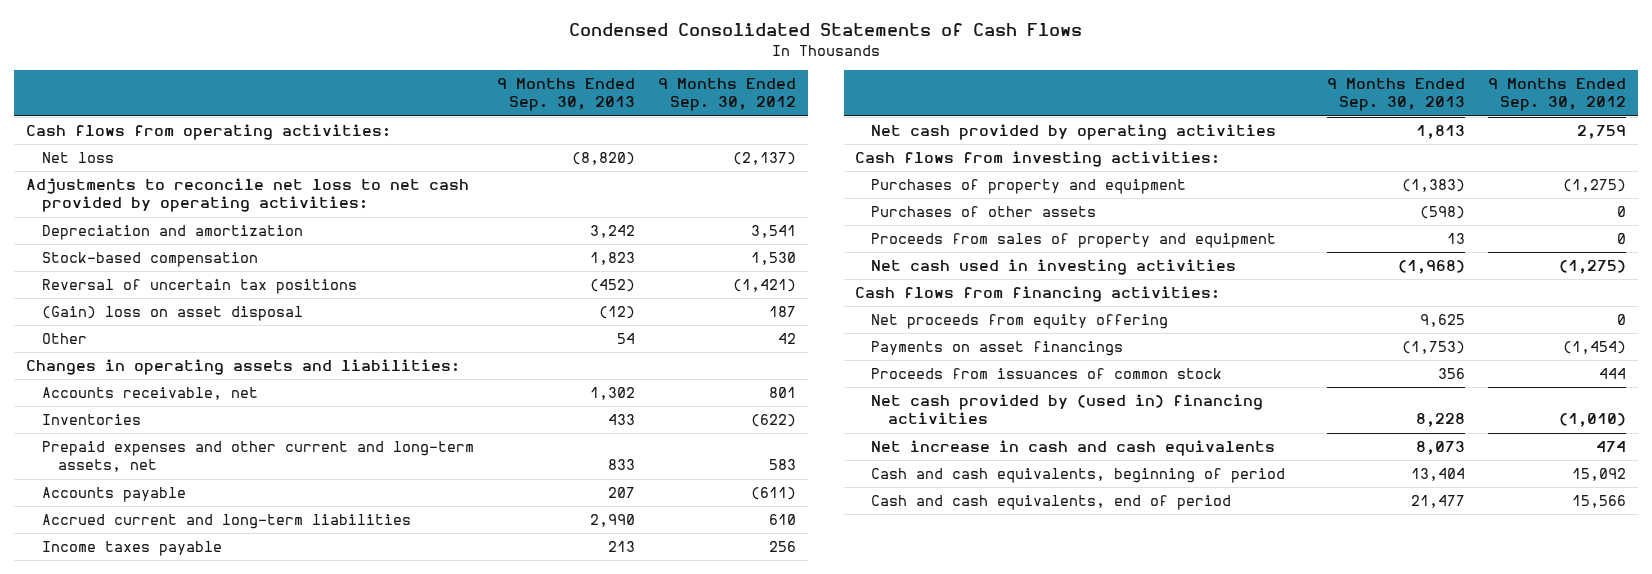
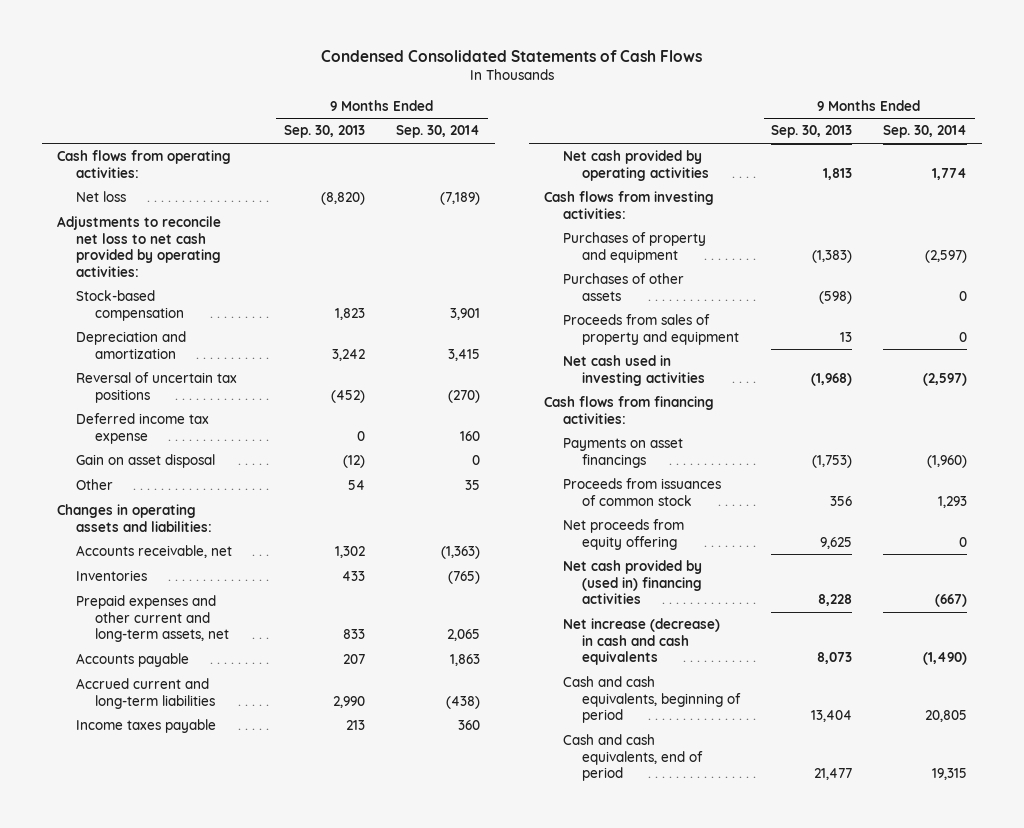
- | 9 Months Ended Sep. 30, 2013 | 9 Months Ended Sep. 30, 2012
+ | 9 Months Ended Sep. 30, 2013 | 9 Months Ended Sep. 30, 2014
moved down: Depreciation and amortization | 3,242 | 3,415
- (Gain) loss on asset disposal | (12) | 187
+ Deferred income tax expense | 0 | 160
+ Gain on asset disposal | (12) | 0
moved down: Net proceeds from equity offering | 9,625 | 0
- Net increase in cash and cash equivalents | 8,073 | 474
+ Net increase (decrease) in cash and cash equivalents | 8,073 | (1,490)

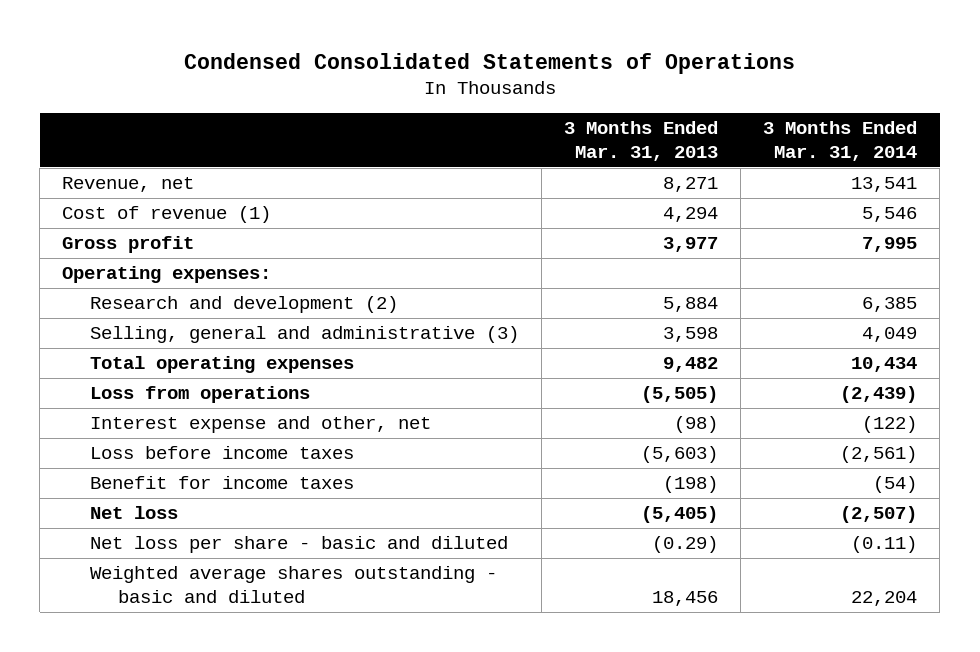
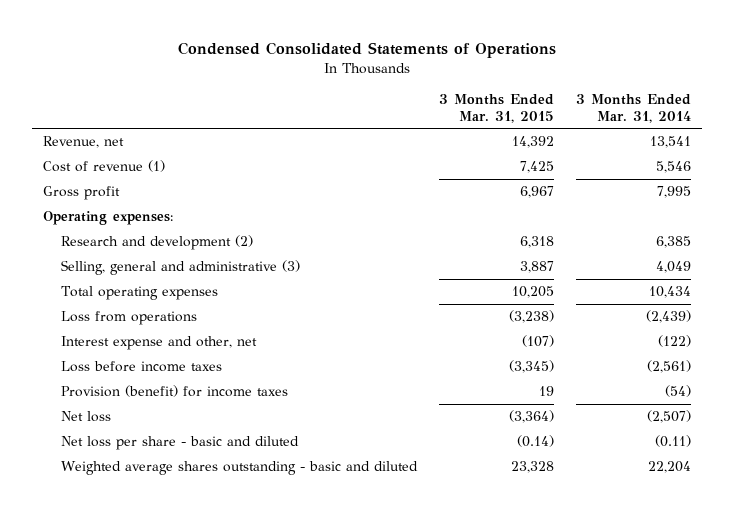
- | 3 Months Ended Mar. 31, 2013 | 3 Months Ended Mar. 31, 2014
+ | 3 Months Ended Mar. 31, 2015 | 3 Months Ended Mar. 31, 2014
- Benefit for income taxes | (198) | (54)
+ Provision (benefit) for income taxes | 19 | (54)

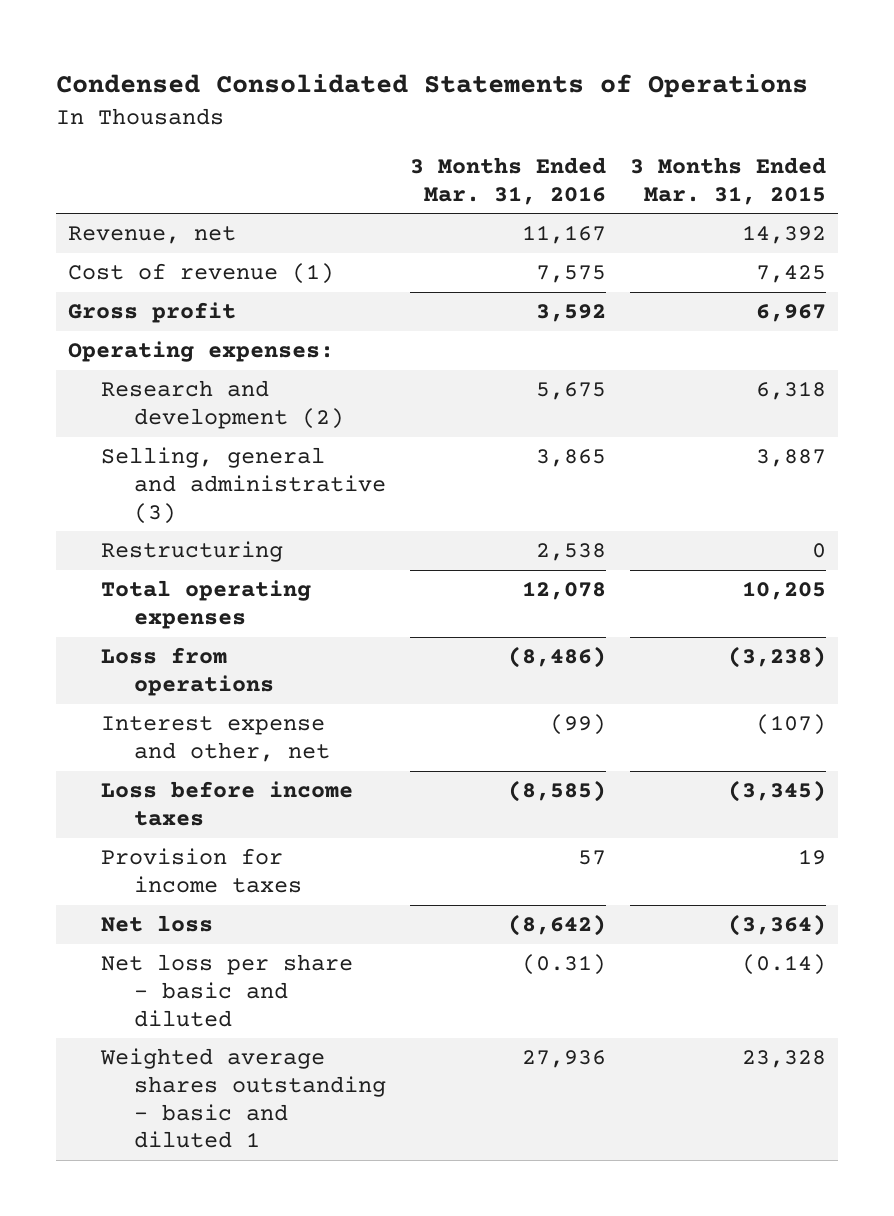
- | 3 Months Ended Mar. 31, 2015 | 3 Months Ended Mar. 31, 2014
+ | 3 Months Ended Mar. 31, 2016 | 3 Months Ended Mar. 31, 2015
+ Restructuring | 2,538 | 0
- Provision (benefit) for income taxes | 19 | (54)
+ Provision for income taxes | 57 | 19
- Weighted average shares outstanding - basic and diluted | 23,328 | 22,204
+ Weighted average shares outstanding - basic and diluted 1 | 27,936 | 23,328

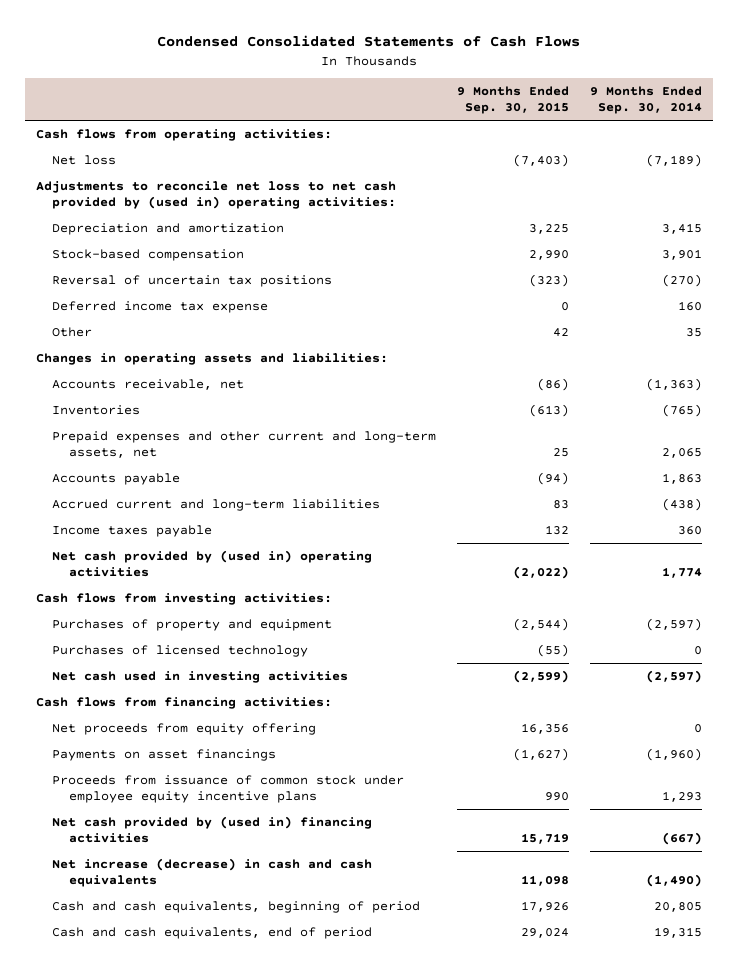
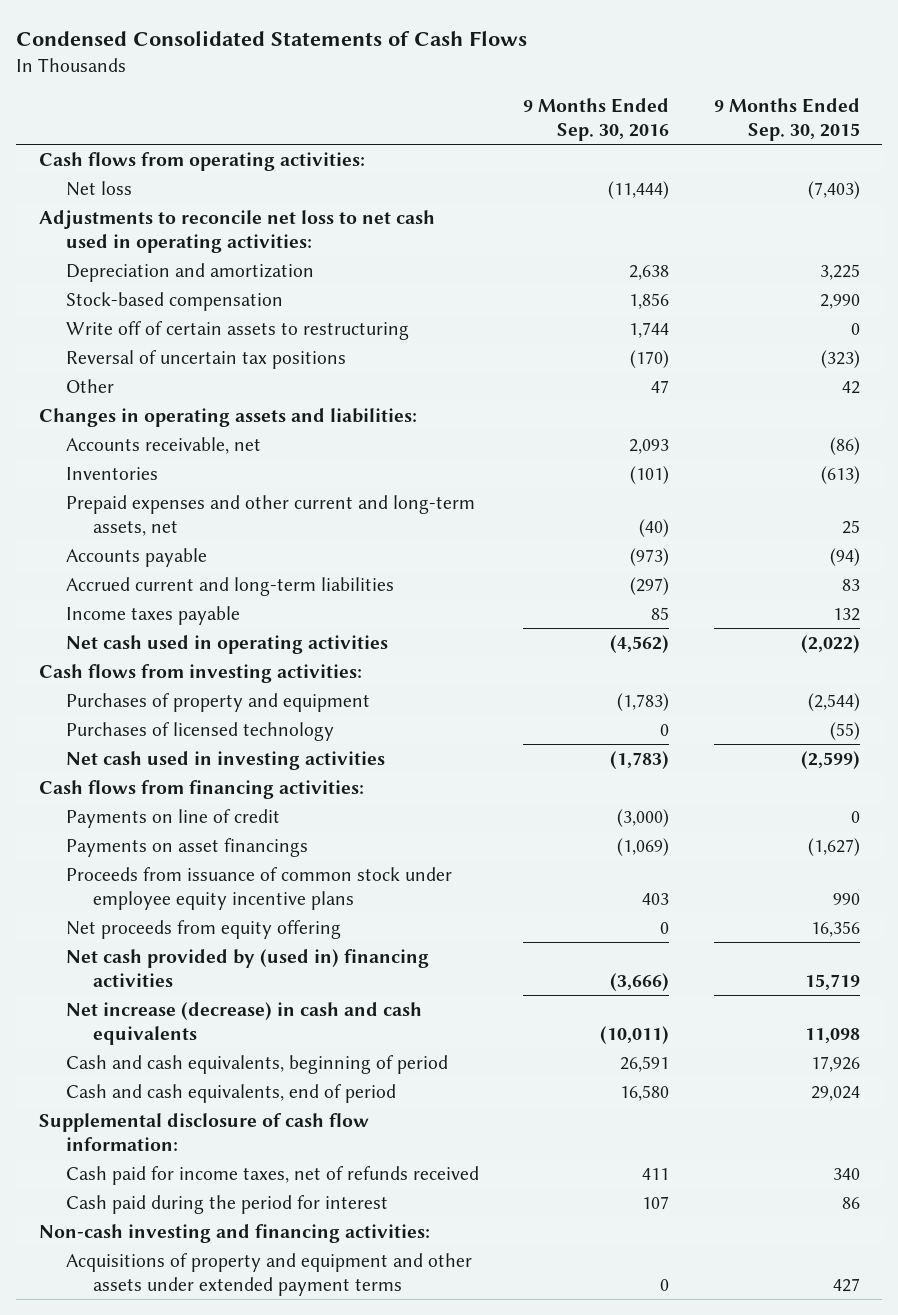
- | 9 Months Ended Sep. 30, 2015 | 9 Months Ended Sep. 30, 2014
+ | 9 Months Ended Sep. 30, 2016 | 9 Months Ended Sep. 30, 2015
- Adjustments to reconcile net loss to net cash provided by (used in) operating activities:
+ Adjustments to reconcile net loss to net cash used in operating activities:
+ Write off of certain assets to restructuring | 1,744 | 0
- Deferred income tax expense | 0 | 160
- Net cash provided by (used in) operating activities | (2,022) | 1,774
+ Net cash used in operating activities | (4,562) | (2,022)
+ Payments on line of credit | (3,000) | 0
moved down: Net proceeds from equity offering | 0 | 16,356
+ Supplemental disclosure of cash flow information:
+ Cash paid for income taxes, net of refunds received | 411 | 340
+ Cash paid during the period for interest | 107 | 86
+ Non-cash investing and financing activities:
+ Acquisitions of property and equipment and other assets under extended payment terms | 0 | 427

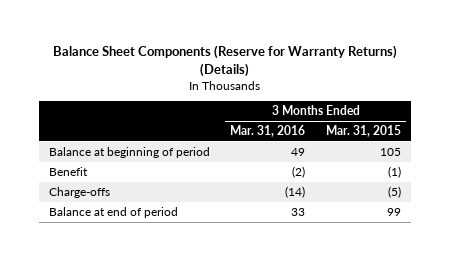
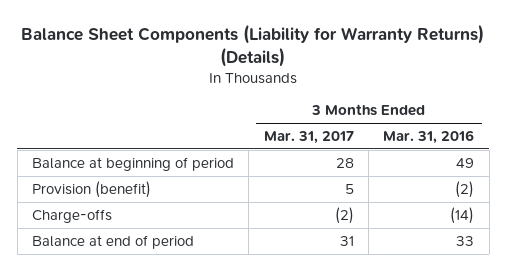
- Balance Sheet Components (Reserve for Warranty Returns) (Details)
+ Balance Sheet Components (Liability for Warranty Returns) (Details)
- | 3 Months Ended Mar. 31, 2016 | 3 Months Ended Mar. 31, 2015
+ | 3 Months Ended Mar. 31, 2017 | 3 Months Ended Mar. 31, 2016
- Benefit | (2) | (1)
+ Provision (benefit) | 5 | (2)

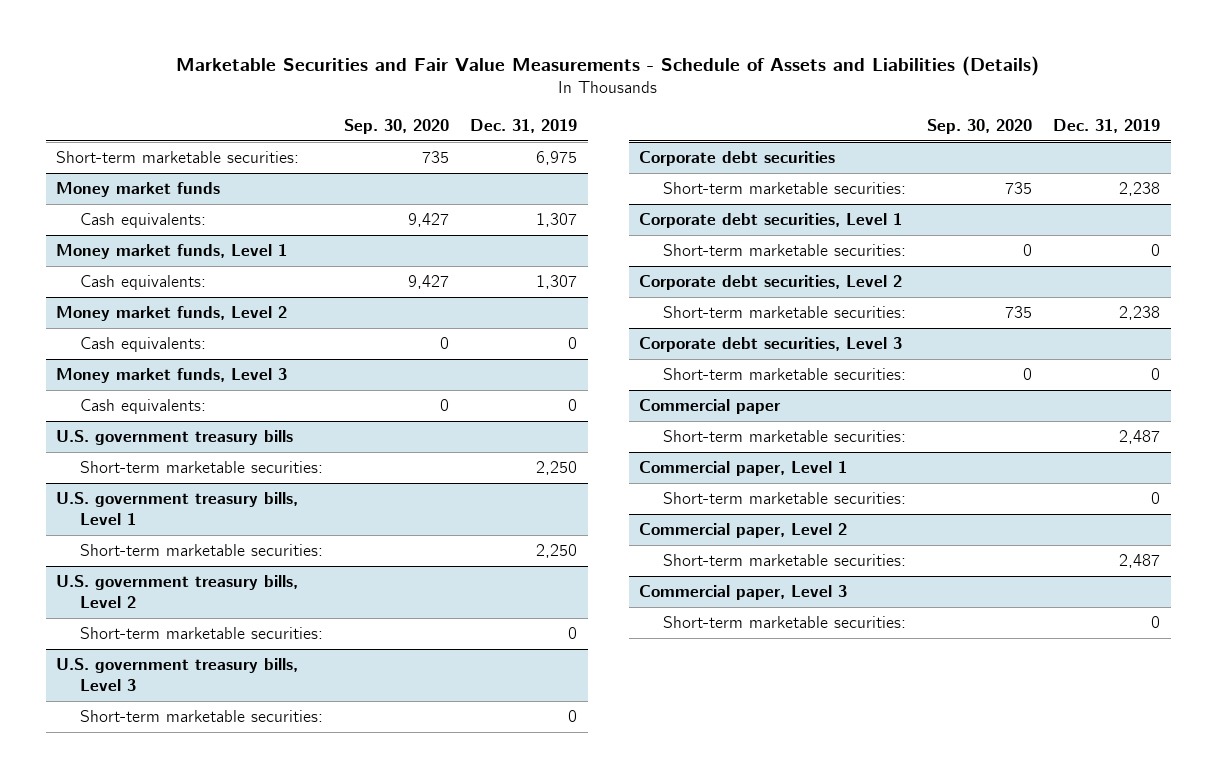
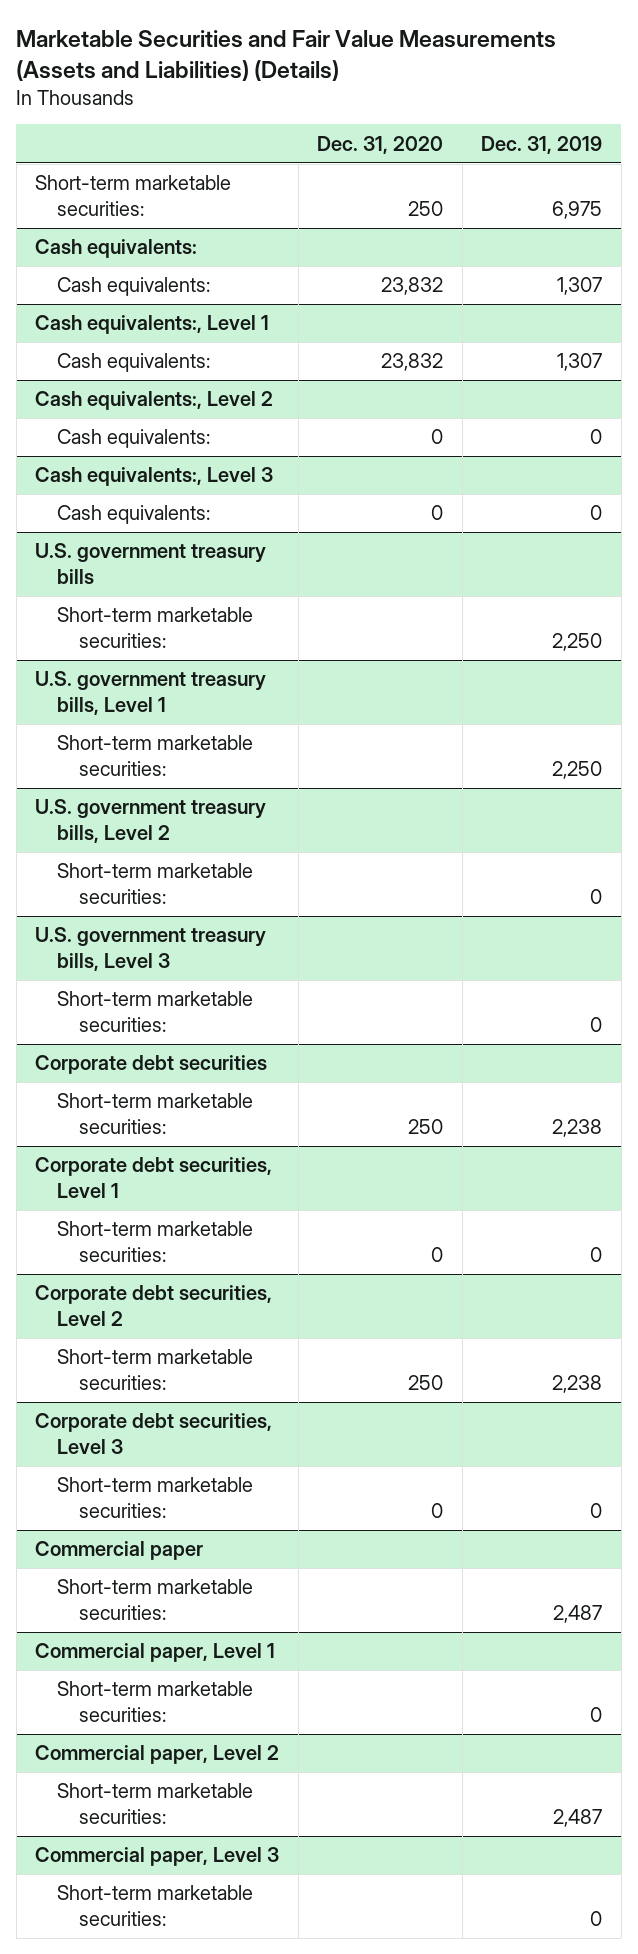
- Marketable Securities and Fair Value Measurements - Schedule of Assets and Liabilities (Details)
+ Marketable Securities and Fair Value Measurements (Assets and Liabilities) (Details)
- | Sep. 30, 2020 | Dec. 31, 2019
+ | Dec. 31, 2020 | Dec. 31, 2019
- Money market funds
+ Cash equivalents:
- Money market funds, Level 1
+ Cash equivalents:, Level 1
- Money market funds, Level 2
+ Cash equivalents:, Level 2
- Money market funds, Level 3
+ Cash equivalents:, Level 3

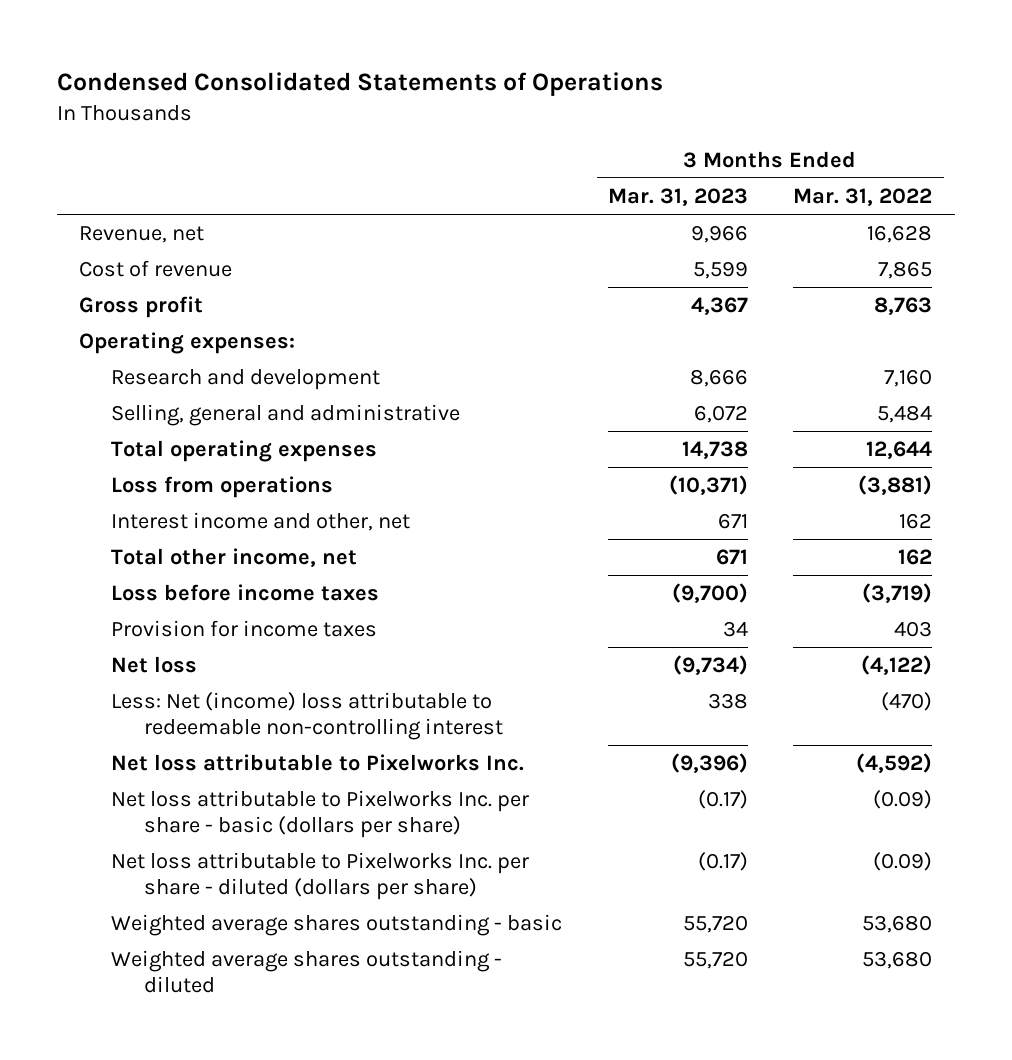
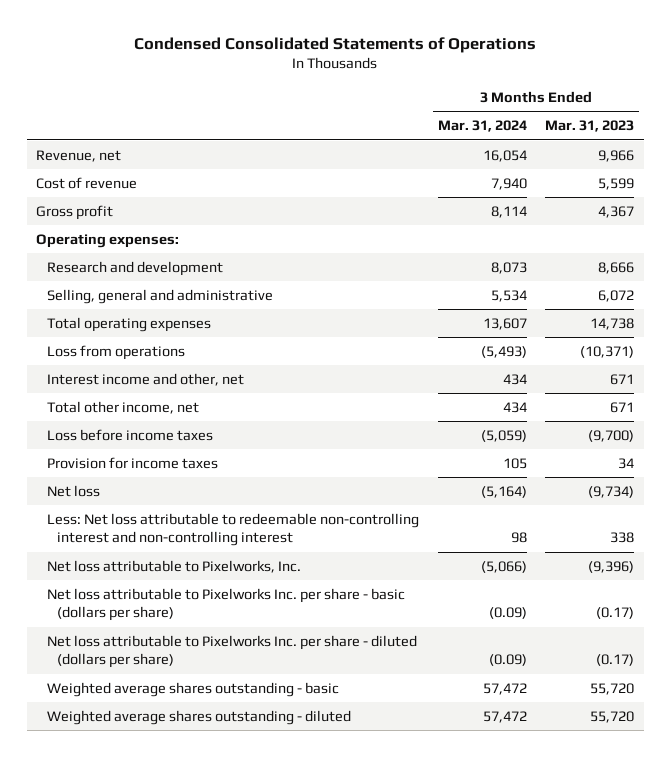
- | 3 Months Ended Mar. 31, 2023 | 3 Months Ended Mar. 31, 2022
+ | 3 Months Ended Mar. 31, 2024 | 3 Months Ended Mar. 31, 2023
- Less: Net (income) loss attributable to redeemable non-controlling interest | 338 | (470)
- Net loss attributable to Pixelworks Inc. | (9,396) | (4,592)
+ Less: Net loss attributable to redeemable non-controlling interest and non-controlling interest | 98 | 338
+ Net loss attributable to Pixelworks, Inc. | (5,066) | (9,396)

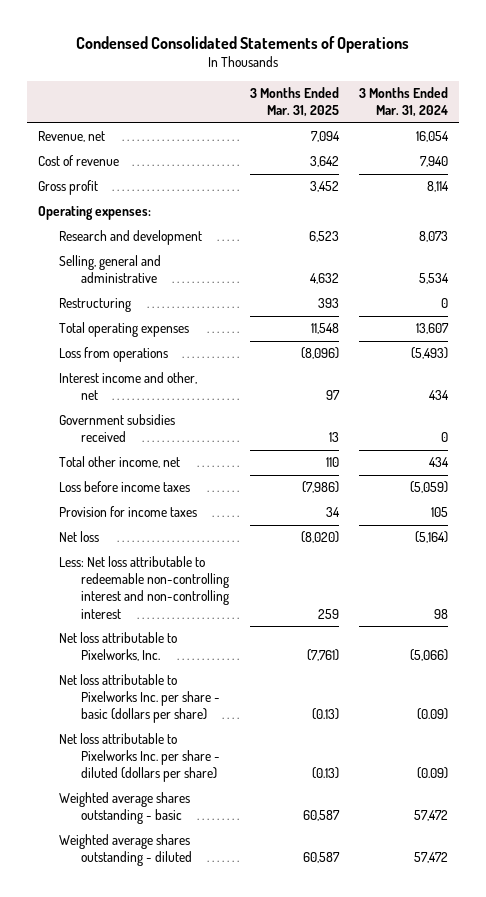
- | 3 Months Ended Mar. 31, 2024 | 3 Months Ended Mar. 31, 2023
+ | 3 Months Ended Mar. 31, 2025 | 3 Months Ended Mar. 31, 2024
+ Restructuring | 393 | 0
+ Government subsidies received | 13 | 0

